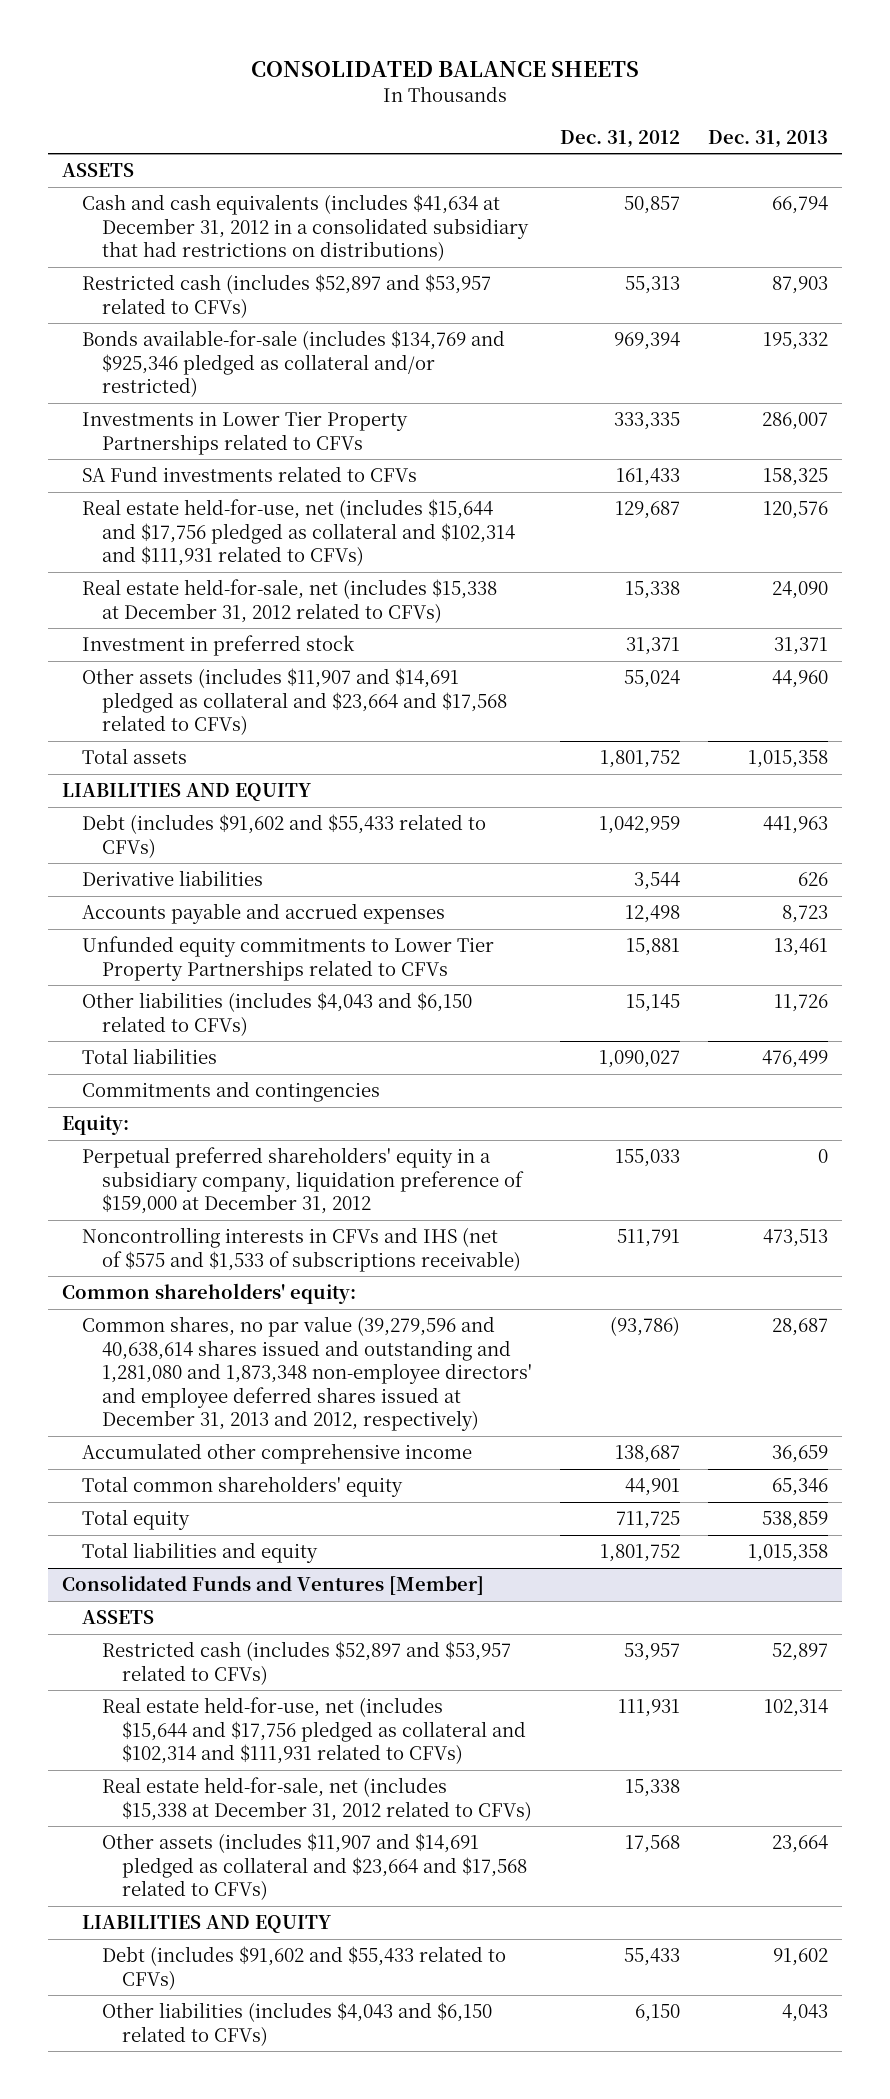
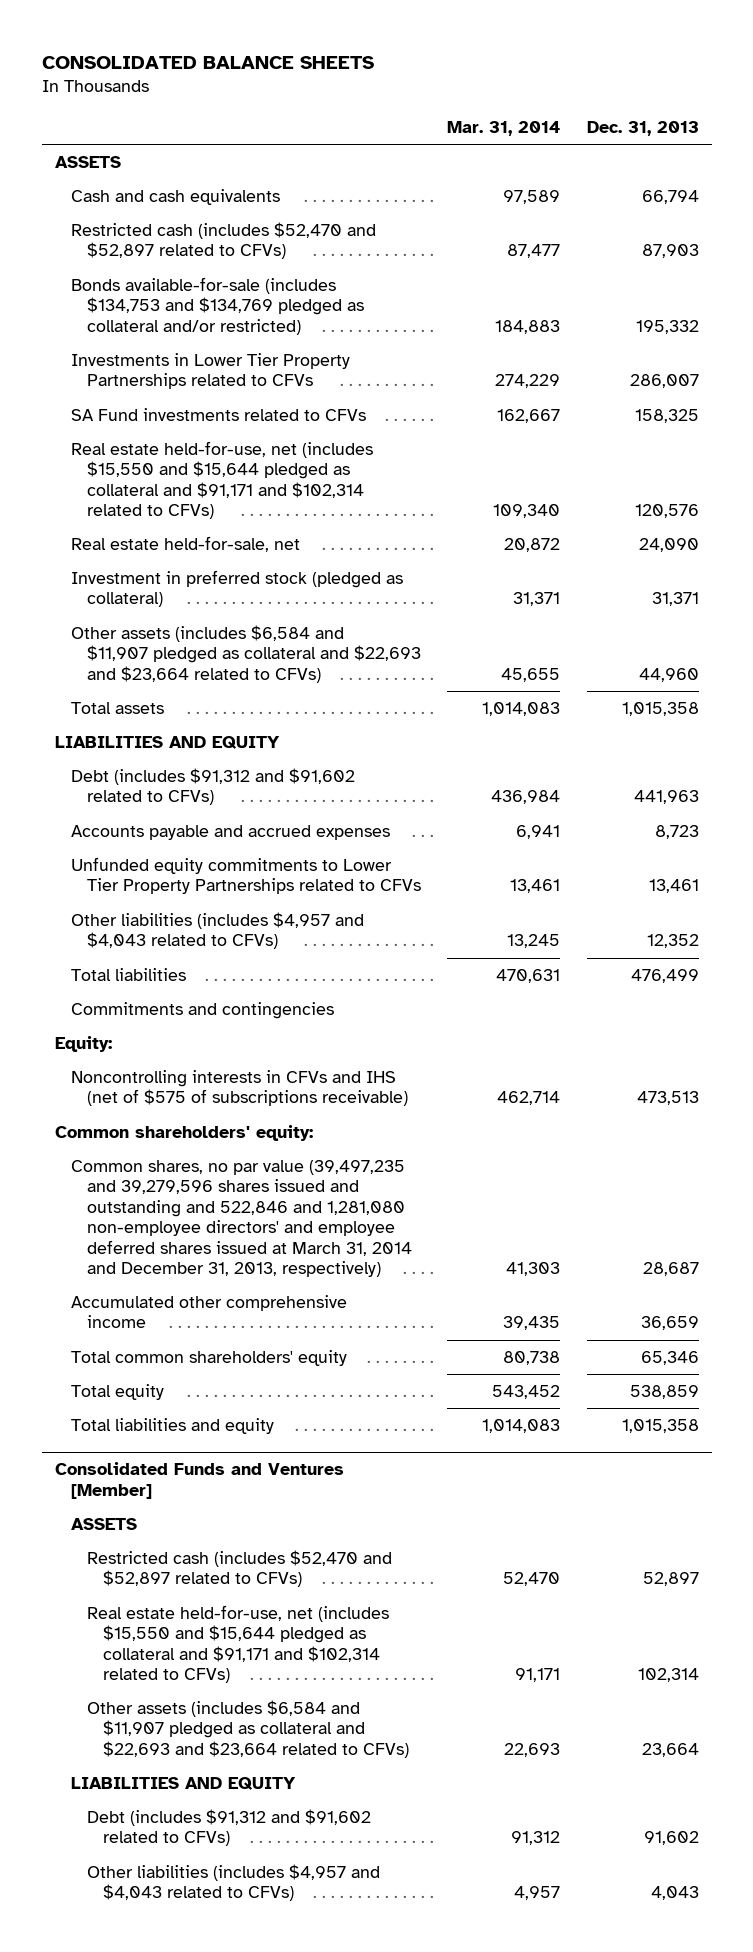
- | Dec. 31, 2012 | Dec. 31, 2013
+ | Mar. 31, 2014 | Dec. 31, 2013
- Cash and cash equivalents (includes $41,634 at December 31, 2012 in a consolidated subsidiary that had restrictions on distributions) | 50,857 | 66,794
- Restricted cash (includes $52,897 and $53,957 related to CFVs) | 55,313 | 87,903
- Bonds available-for-sale (includes $134,769 and $925,346 pledged as collateral and/or restricted) | 969,394 | 195,332
+ Cash and cash equivalents | 97,589 | 66,794
+ Restricted cash (includes $52,470 and $52,897 related to CFVs) | 87,477 | 87,903
+ Bonds available-for-sale (includes $134,753 and $134,769 pledged as collateral and/or restricted) | 184,883 | 195,332
- Real estate held-for-use, net (includes $15,644 and $17,756 pledged as collateral and $102,314 and $111,931 related to CFVs) | 129,687 | 120,576
- Real estate held-for-sale, net (includes $15,338 at December 31, 2012 related to CFVs) | 15,338 | 24,090
- Investment in preferred stock | 31,371 | 31,371
- Other assets (includes $11,907 and $14,691 pledged as collateral and $23,664 and $17,568 related to CFVs) | 55,024 | 44,960
+ Real estate held-for-use, net (includes $15,550 and $15,644 pledged as collateral and $91,171 and $102,314 related to CFVs) | 109,340 | 120,576
+ Real estate held-for-sale, net | 20,872 | 24,090
+ Investment in preferred stock (pledged as collateral) | 31,371 | 31,371
+ Other assets (includes $6,584 and $11,907 pledged as collateral and $22,693 and $23,664 related to CFVs) | 45,655 | 44,960
- Debt (includes $91,602 and $55,433 related to CFVs) | 1,042,959 | 441,963
- Derivative liabilities | 3,544 | 626
+ Debt (includes $91,312 and $91,602 related to CFVs) | 436,984 | 441,963
- Other liabilities (includes $4,043 and $6,150 related to CFVs) | 15,145 | 11,726
+ Other liabilities (includes $4,957 and $4,043 related to CFVs) | 13,245 | 12,352
- Perpetual preferred shareholders' equity in a subsidiary company, liquidation preference of $159,000 at December 31, 2012 | 155,033 | 0
- Noncontrolling interests in CFVs and IHS (net of $575 and $1,533 of subscriptions receivable) | 511,791 | 473,513
+ Noncontrolling interests in CFVs and IHS (net of $575 of subscriptions receivable) | 462,714 | 473,513
- Common shares, no par value (39,279,596 and 40,638,614 shares issued and outstanding and 1,281,080 and 1,873,348 non-employee directors' and employee deferred shares issued at December 31, 2013 and 2012, respectively) | (93,786) | 28,687
+ Common shares, no par value (39,497,235 and 39,279,596 shares issued and outstanding and 522,846 and 1,281,080 non-employee directors' and employee deferred shares issued at March 31, 2014 and December 31, 2013, respectively) | 41,303 | 28,687
@ Consolidated Funds and Ventures [Member]
- Restricted cash (includes $52,897 and $53,957 related to CFVs) | 53,957 | 52,897
- Real estate held-for-use, net (includes $15,644 and $17,756 pledged as collateral and $102,314 and $111,931 related to CFVs) | 111,931 | 102,314
- Real estate held-for-sale, net (includes $15,338 at December 31, 2012 related to CFVs) | 15,338 |
- Other assets (includes $11,907 and $14,691 pledged as collateral and $23,664 and $17,568 related to CFVs) | 17,568 | 23,664
+ Restricted cash (includes $52,470 and $52,897 related to CFVs) | 52,470 | 52,897
+ Real estate held-for-use, net (includes $15,550 and $15,644 pledged as collateral and $91,171 and $102,314 related to CFVs) | 91,171 | 102,314
+ Other assets (includes $6,584 and $11,907 pledged as collateral and $22,693 and $23,664 related to CFVs) | 22,693 | 23,664
- Debt (includes $91,602 and $55,433 related to CFVs) | 55,433 | 91,602
- Other liabilities (includes $4,043 and $6,150 related to CFVs) | 6,150 | 4,043
+ Debt (includes $91,312 and $91,602 related to CFVs) | 91,312 | 91,602
+ Other liabilities (includes $4,957 and $4,043 related to CFVs) | 4,957 | 4,043

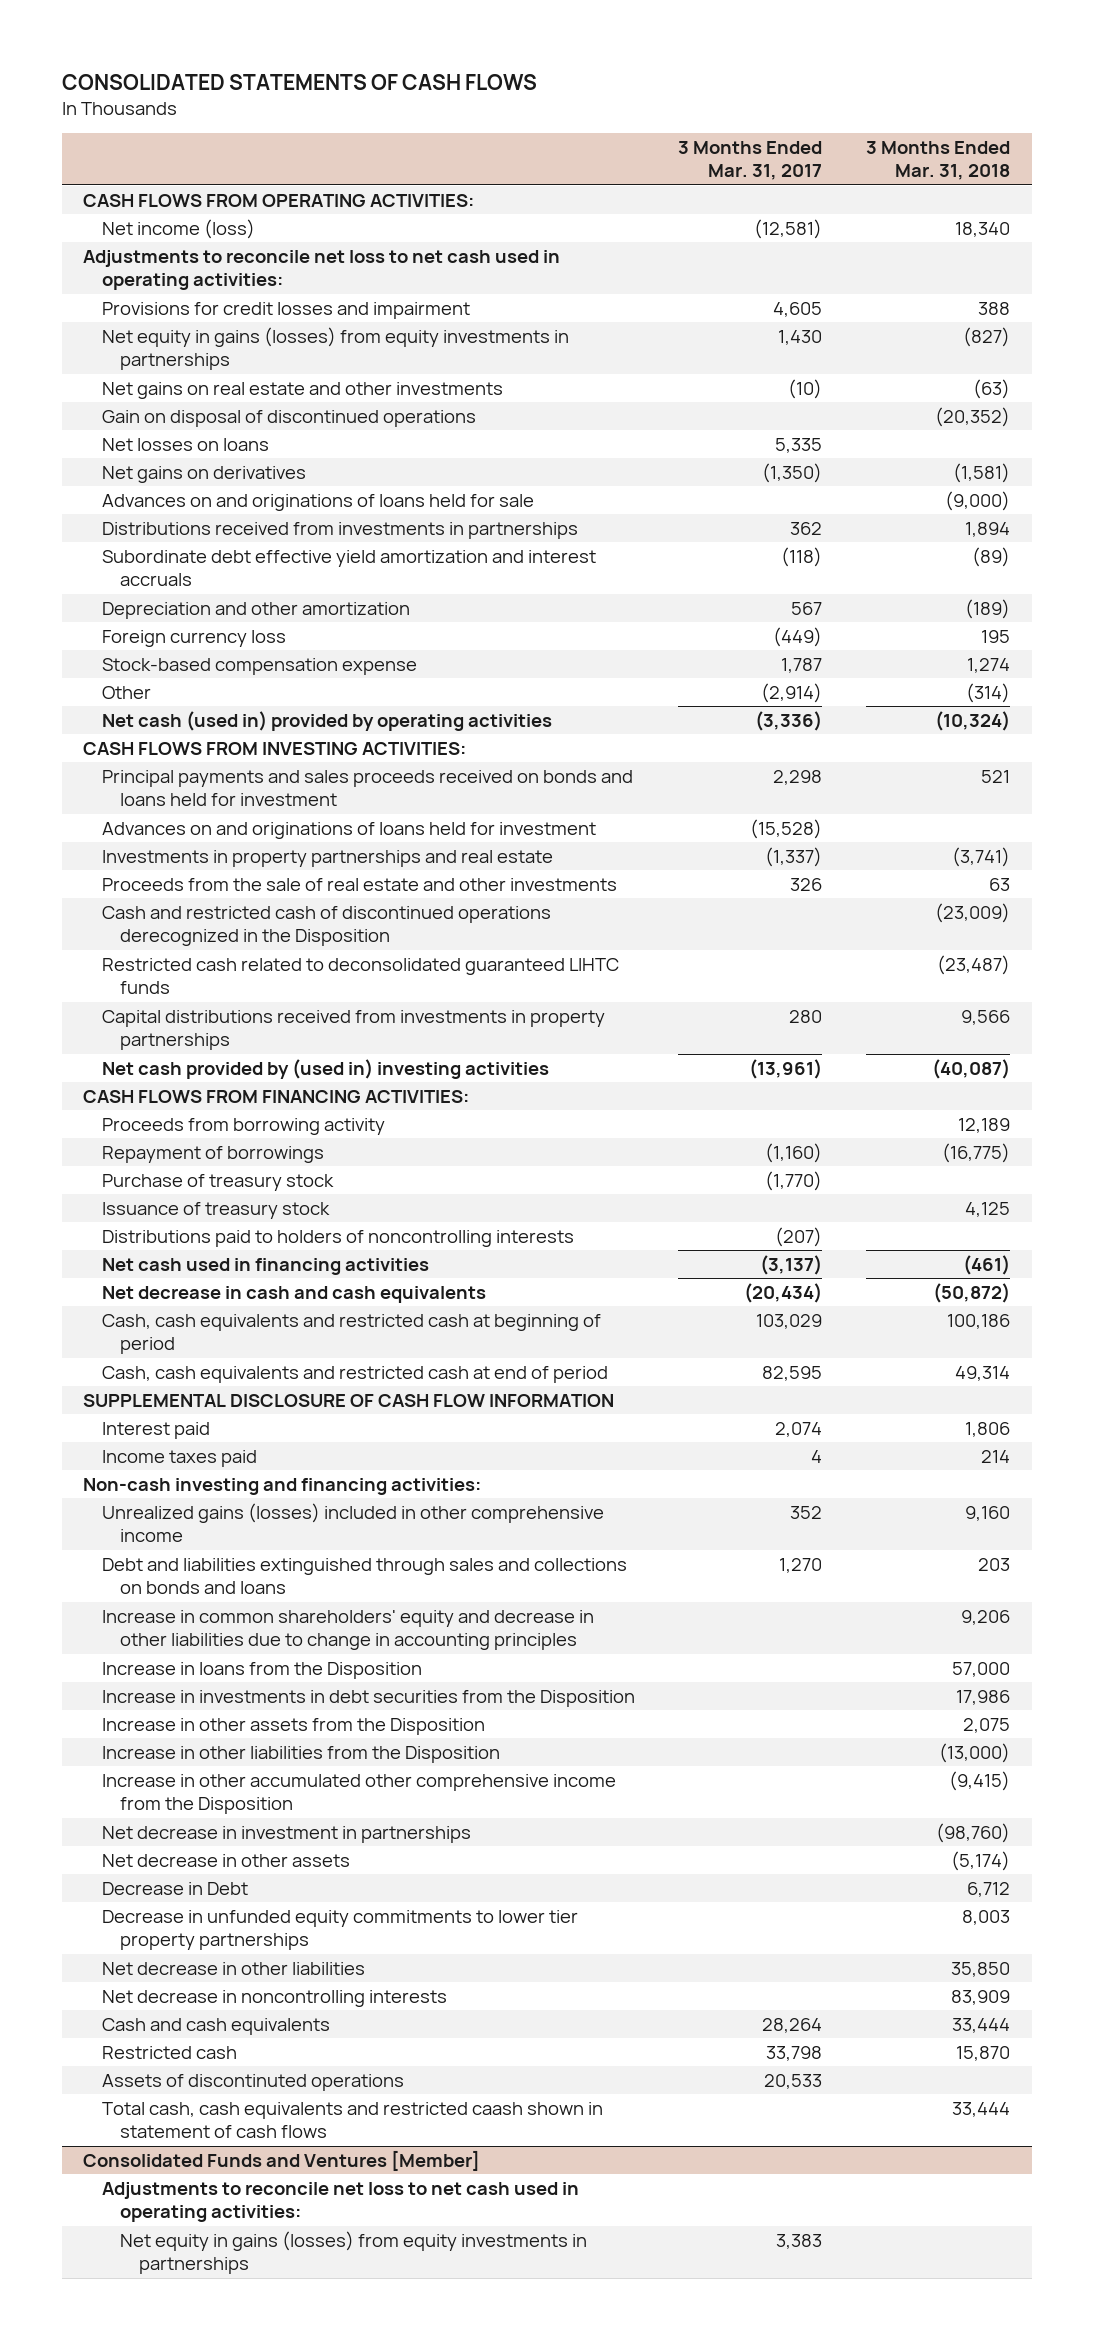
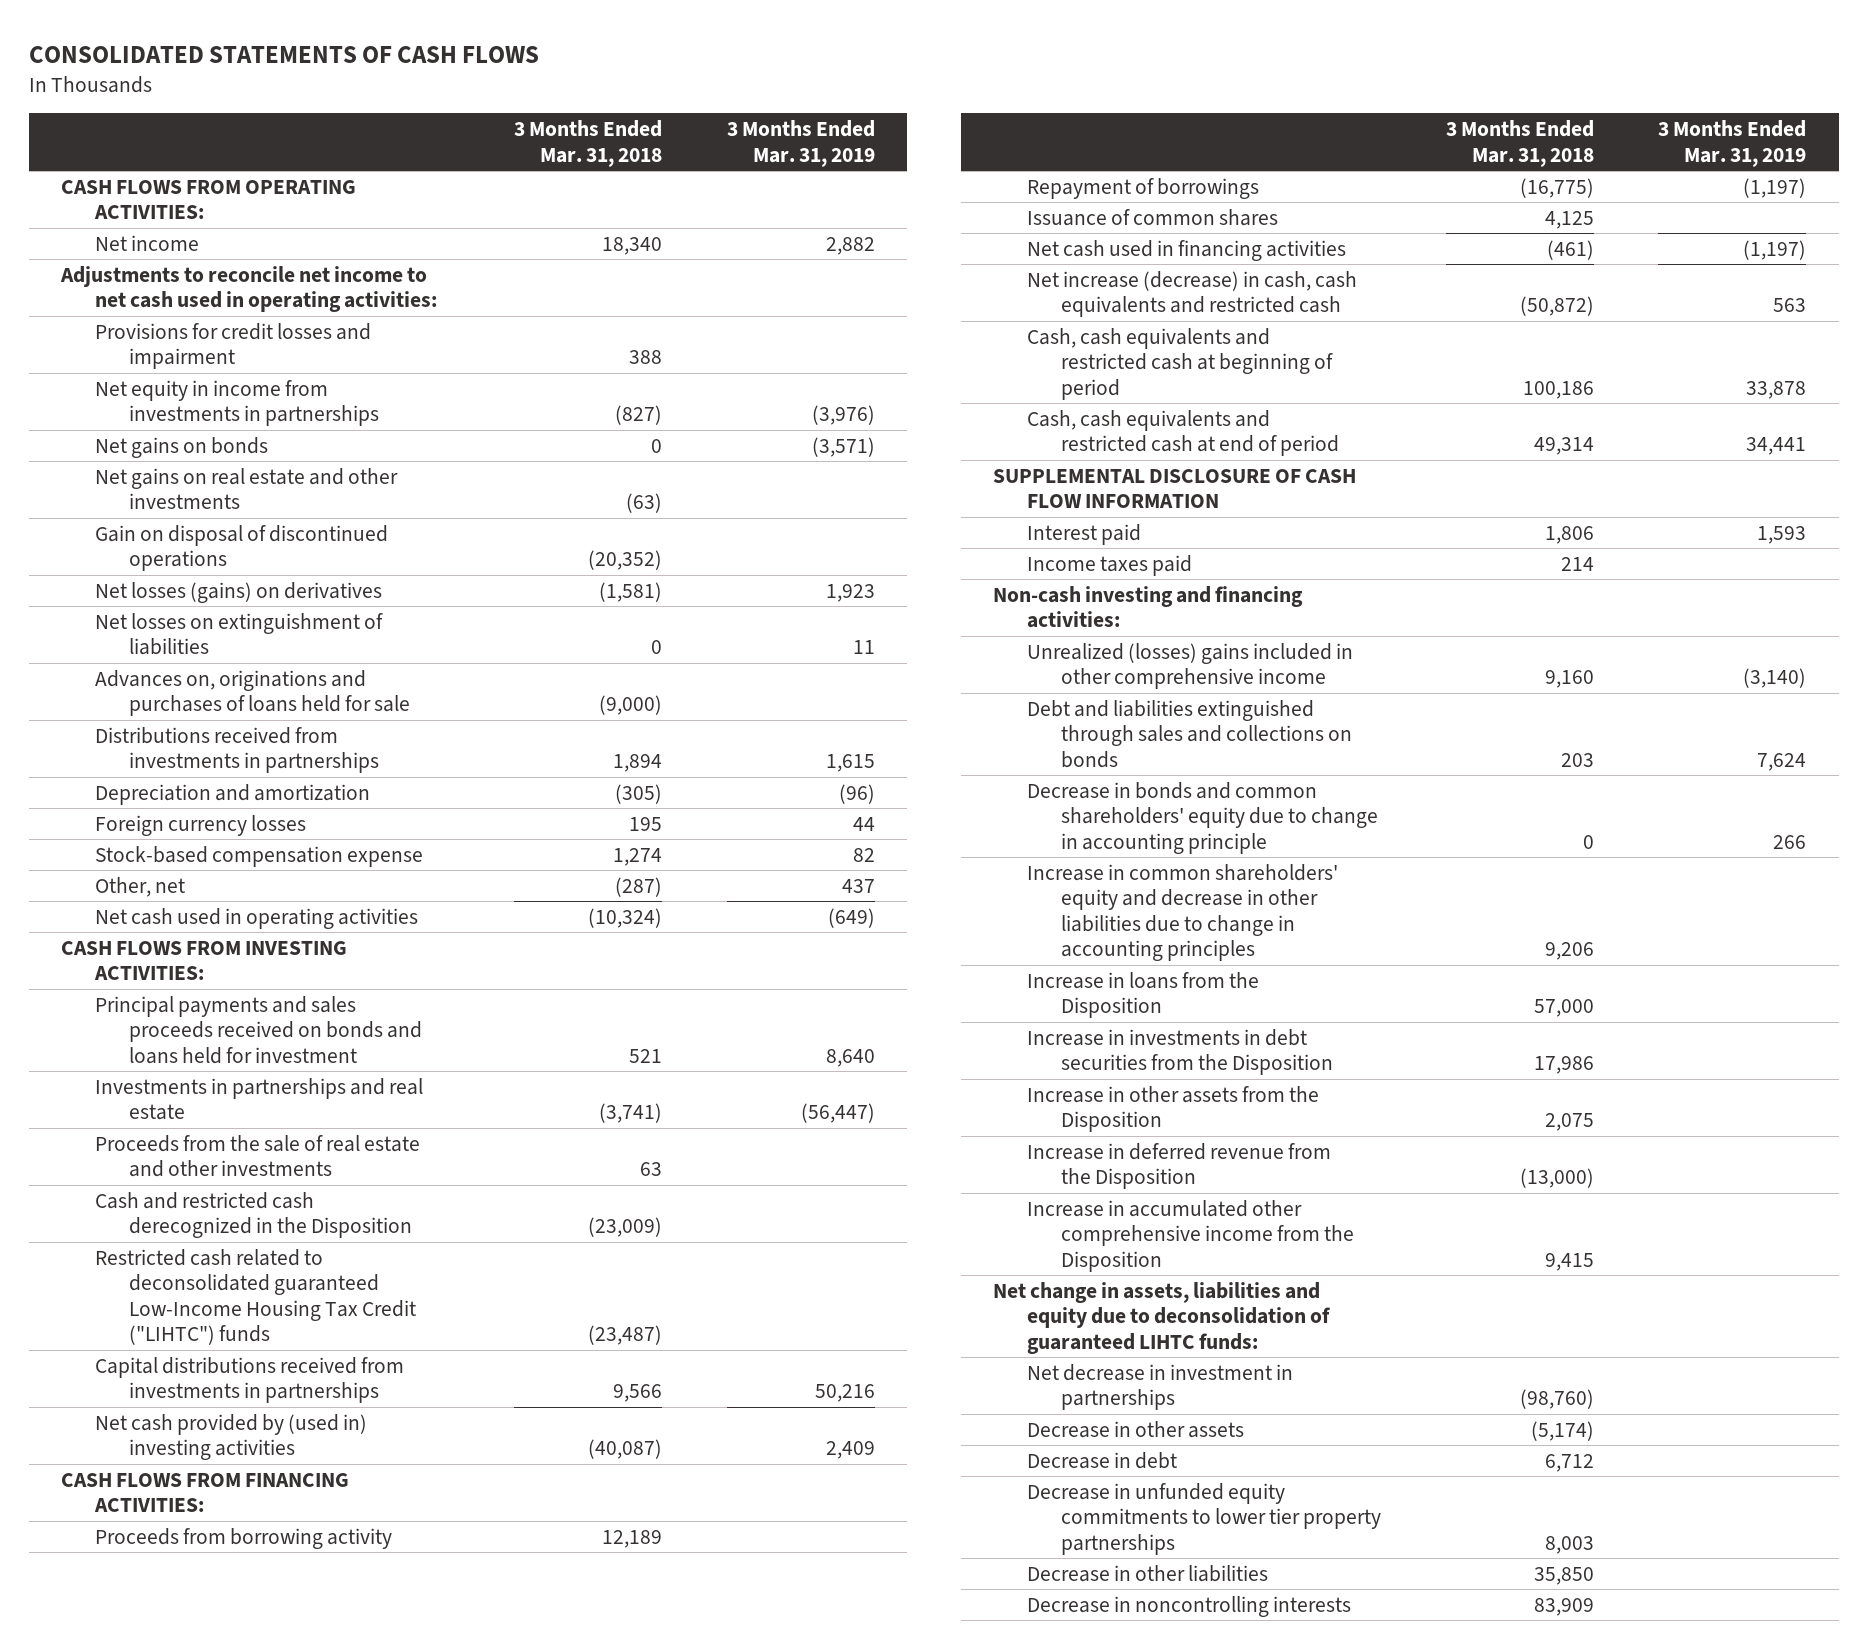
- | 3 Months Ended Mar. 31, 2017 | 3 Months Ended Mar. 31, 2018
+ | 3 Months Ended Mar. 31, 2018 | 3 Months Ended Mar. 31, 2019
- Net income (loss) | (12,581) | 18,340
- Adjustments to reconcile net loss to net cash used in operating activities:
+ Net income | 18,340 | 2,882
+ Adjustments to reconcile net income to net cash used in operating activities:
- Net equity in gains (losses) from equity investments in partnerships | 1,430 | (827)
+ Net equity in income from investments in partnerships | (827) | (3,976)
+ Net gains on bonds | 0 | (3,571)
- Net losses on loans | 5,335 |
- Net gains on derivatives | (1,350) | (1,581)
- Advances on and originations of loans held for sale | | (9,000)
+ Net losses (gains) on derivatives | (1,581) | 1,923
+ Net losses on extinguishment of liabilities | 0 | 11
+ Advances on, originations and purchases of loans held for sale | (9,000) |
- Subordinate debt effective yield amortization and interest accruals | (118) | (89)
- Depreciation and other amortization | 567 | (189)
- Foreign currency loss | (449) | 195
+ Depreciation and amortization | (305) | (96)
+ Foreign currency losses | 195 | 44
- Other | (2,914) | (314)
- Net cash (used in) provided by operating activities | (3,336) | (10,324)
+ Other, net | (287) | 437
+ Net cash used in operating activities | (10,324) | (649)
- Advances on and originations of loans held for investment | (15,528) |
- Investments in property partnerships and real estate | (1,337) | (3,741)
+ Investments in partnerships and real estate | (3,741) | (56,447)
- Cash and restricted cash of discontinued operations derecognized in the Disposition | | (23,009)
- Restricted cash related to deconsolidated guaranteed LIHTC funds | | (23,487)
- Capital distributions received from investments in property partnerships | 280 | 9,566
+ Cash and restricted cash derecognized in the Disposition | (23,009) |
+ Restricted cash related to deconsolidated guaranteed Low-Income Housing Tax Credit ("LIHTC") funds | (23,487) |
+ Capital distributions received from investments in partnerships | 9,566 | 50,216
- Purchase of treasury stock | (1,770) |
- Issuance of treasury stock | | 4,125
- Distributions paid to holders of noncontrolling interests | (207) |
+ Issuance of common shares | 4,125 |
- Net decrease in cash and cash equivalents | (20,434) | (50,872)
+ Net increase (decrease) in cash, cash equivalents and restricted cash | (50,872) | 563
- Unrealized gains (losses) included in other comprehensive income | 352 | 9,160
- Debt and liabilities extinguished through sales and collections on bonds and loans | 1,270 | 203
+ Unrealized (losses) gains included in other comprehensive income | 9,160 | (3,140)
+ Debt and liabilities extinguished through sales and collections on bonds | 203 | 7,624
+ Decrease in bonds and common shareholders' equity due to change in accounting principle | 0 | 266
- Increase in other liabilities from the Disposition | | (13,000)
- Increase in other accumulated other comprehensive income from the Disposition | | (9,415)
+ Increase in deferred revenue from the Disposition | (13,000) |
+ Increase in accumulated other comprehensive income from the Disposition | 9,415 |
+ Net change in assets, liabilities and equity due to deconsolidation of guaranteed LIHTC funds:
- Net decrease in other assets | | (5,174)
- Decrease in Debt | | 6,712
+ Decrease in other assets | (5,174) |
+ Decrease in debt | 6,712 |
- Net decrease in other liabilities | | 35,850
- Net decrease in noncontrolling interests | | 83,909
- Cash and cash equivalents | 28,264 | 33,444
- Restricted cash | 33,798 | 15,870
- Assets of discontinuted operations | 20,533 |
- Total cash, cash equivalents and restricted caash shown in statement of cash flows | | 33,444
- Consolidated Funds and Ventures [Member]
- Adjustments to reconcile net loss to net cash used in operating activities:
- Net equity in gains (losses) from equity investments in partnerships | 3,383 |
+ Decrease in other liabilities | 35,850 |
+ Decrease in noncontrolling interests | 83,909 |

